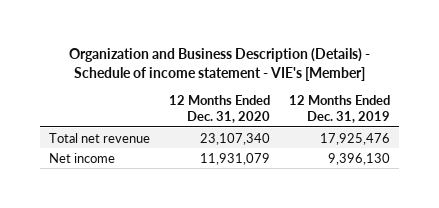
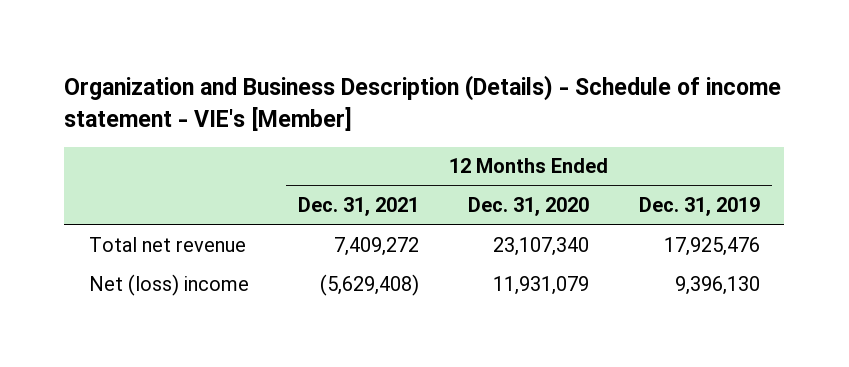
- | 12 Months Ended Dec. 31, 2020 | 12 Months Ended Dec. 31, 2019
+ | 12 Months Ended Dec. 31, 2021 | 12 Months Ended Dec. 31, 2020 | 12 Months Ended Dec. 31, 2019
- Net income | 11,931,079 | 9,396,130
+ Net (loss) income | (5,629,408) | 11,931,079 | 9,396,130

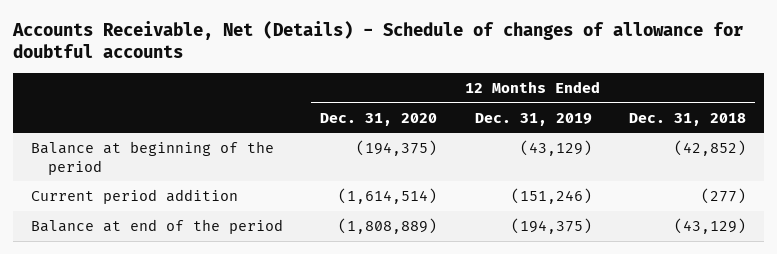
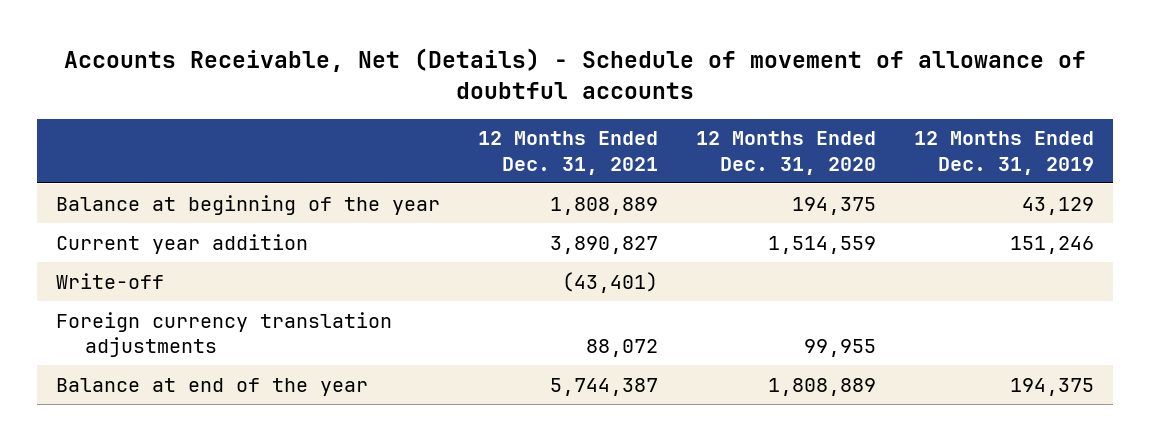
- Accounts Receivable, Net (Details) - Schedule of changes of allowance for doubtful accounts
+ Accounts Receivable, Net (Details) - Schedule of movement of allowance of doubtful accounts
- | 12 Months Ended Dec. 31, 2020 | 12 Months Ended Dec. 31, 2019 | 12 Months Ended Dec. 31, 2018
+ | 12 Months Ended Dec. 31, 2021 | 12 Months Ended Dec. 31, 2020 | 12 Months Ended Dec. 31, 2019
- Balance at beginning of the period | (194,375) | (43,129) | (42,852)
- Current period addition | (1,614,514) | (151,246) | (277)
- Balance at end of the period | (1,808,889) | (194,375) | (43,129)
+ Balance at beginning of the year | 1,808,889 | 194,375 | 43,129
+ Current year addition | 3,890,827 | 1,514,559 | 151,246
+ Write-off | (43,401) | |
+ Foreign currency translation adjustments | 88,072 | 99,955 |
+ Balance at end of the year | 5,744,387 | 1,808,889 | 194,375

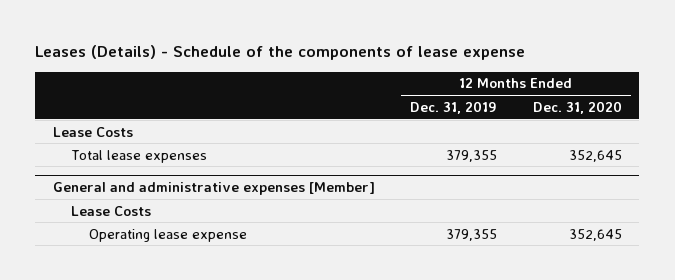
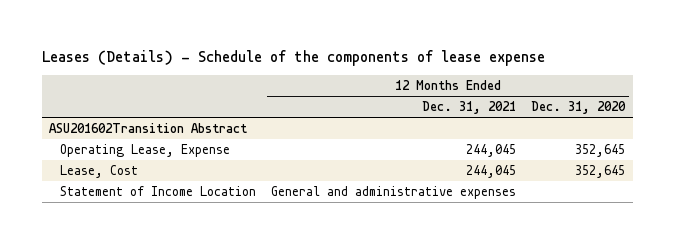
- | 12 Months Ended Dec. 31, 2019 | 12 Months Ended Dec. 31, 2020
+ | 12 Months Ended Dec. 31, 2021 | 12 Months Ended Dec. 31, 2020
- Lease Costs
- Total lease expenses | 379,355 | 352,645
- General and administrative expenses [Member]
- Lease Costs
- Operating lease expense | 379,355 | 352,645
+ ASU201602Transition Abstract
+ Operating Lease, Expense | 244,045 | 352,645
+ Lease, Cost | 244,045 | 352,645
+ Statement of Income Location | General and administrative expenses |

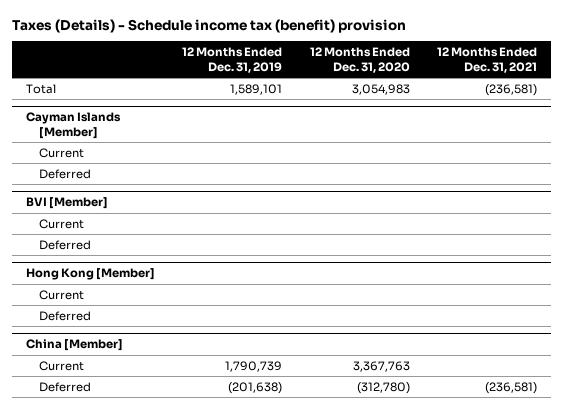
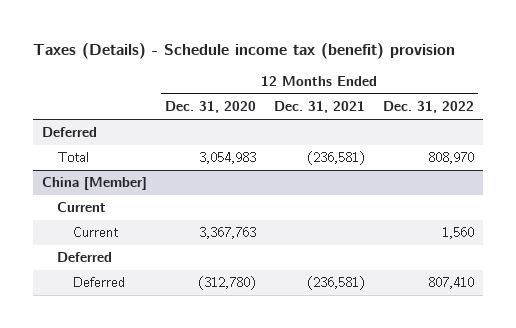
- | 12 Months Ended Dec. 31, 2019 | 12 Months Ended Dec. 31, 2020 | 12 Months Ended Dec. 31, 2021
+ | 12 Months Ended Dec. 31, 2020 | 12 Months Ended Dec. 31, 2021 | 12 Months Ended Dec. 31, 2022
- Cayman Islands [Member]
- Current
- BVI [Member]
- Current
- Deferred
- Hong Kong [Member]
- Current
- Deferred
moved down: Total | 3,054,983 | (236,581) | 808,970
@ China [Member]
+ Current
+ Deferred

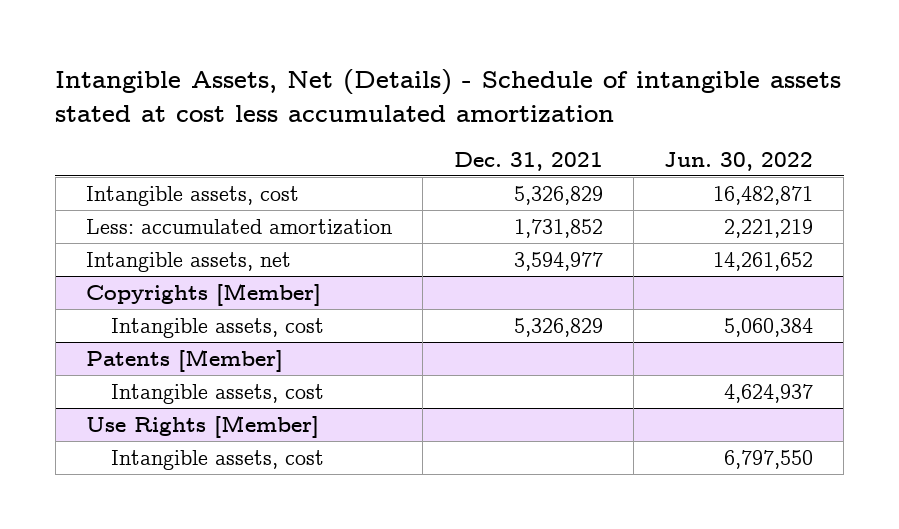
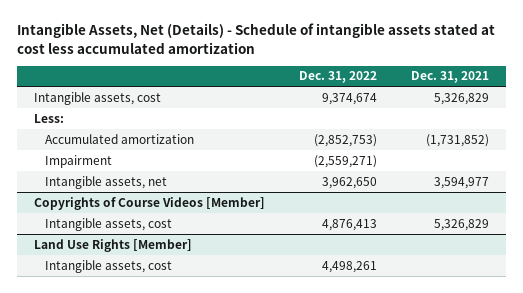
- | Dec. 31, 2021 | Jun. 30, 2022
+ | Dec. 31, 2022 | Dec. 31, 2021
- Less: accumulated amortization | 1,731,852 | 2,221,219
+ Less:
+ Accumulated amortization | (2,852,753) | (1,731,852)
+ Impairment | (2,559,271) |
- Copyrights [Member]
+ Copyrights of Course Videos [Member]
- Patents [Member]
- Intangible assets, cost | | 4,624,937
- Use Rights [Member]
+ Land Use Rights [Member]

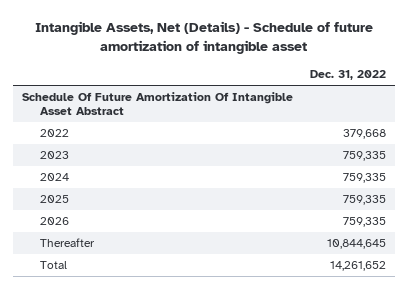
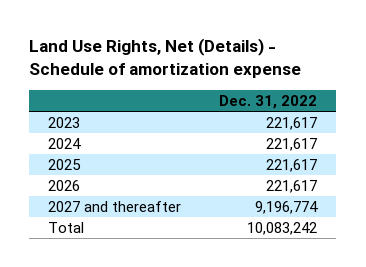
- Intangible Assets, Net (Details) - Schedule of future amortization of intangible asset
+ Land Use Rights, Net (Details) - Schedule of amortization expense
- Schedule Of Future Amortization Of Intangible Asset Abstract
- 2022 | 379,668
- 2023 | 759,335
- 2024 | 759,335
- 2025 | 759,335
- 2026 | 759,335
- Thereafter | 10,844,645
- Total | 14,261,652
+ 2023 | 221,617
+ 2024 | 221,617
+ 2025 | 221,617
+ 2026 | 221,617
+ 2027 and thereafter | 9,196,774
+ Total | 10,083,242

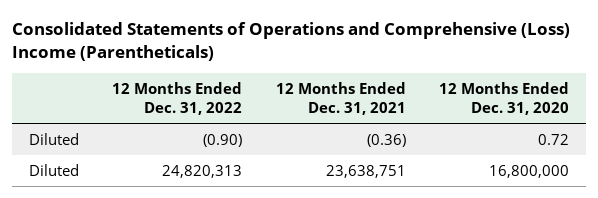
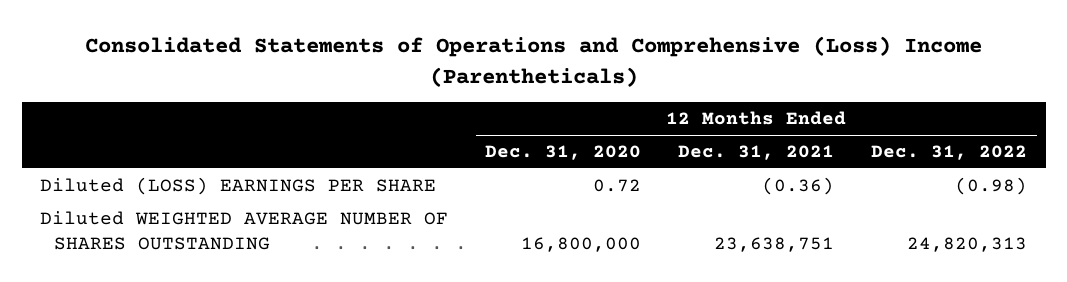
- | 12 Months Ended Dec. 31, 2022 | 12 Months Ended Dec. 31, 2021 | 12 Months Ended Dec. 31, 2020
+ | 12 Months Ended Dec. 31, 2020 | 12 Months Ended Dec. 31, 2021 | 12 Months Ended Dec. 31, 2022
- Diluted | (0.90) | (0.36) | 0.72
- Diluted | 24,820,313 | 23,638,751 | 16,800,000
+ Diluted (LOSS) EARNINGS PER SHARE | 0.72 | (0.36) | (0.98)
+ Diluted WEIGHTED AVERAGE NUMBER OF SHARES OUTSTANDING | 16,800,000 | 23,638,751 | 24,820,313

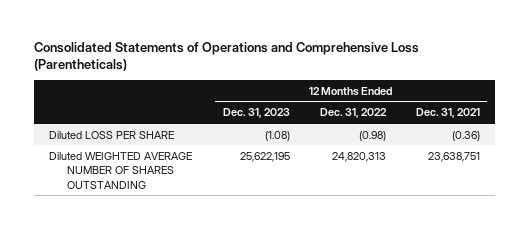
- Consolidated Statements of Operations and Comprehensive (Loss) Income (Parentheticals)
+ Consolidated Statements of Operations and Comprehensive Loss (Parentheticals)
- | 12 Months Ended Dec. 31, 2020 | 12 Months Ended Dec. 31, 2021 | 12 Months Ended Dec. 31, 2022
+ | 12 Months Ended Dec. 31, 2023 | 12 Months Ended Dec. 31, 2022 | 12 Months Ended Dec. 31, 2021
- Diluted (LOSS) EARNINGS PER SHARE | 0.72 | (0.36) | (0.98)
+ Diluted LOSS PER SHARE | (1.08) | (0.98) | (0.36)

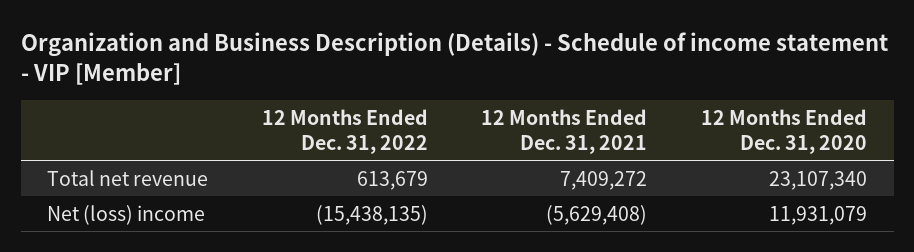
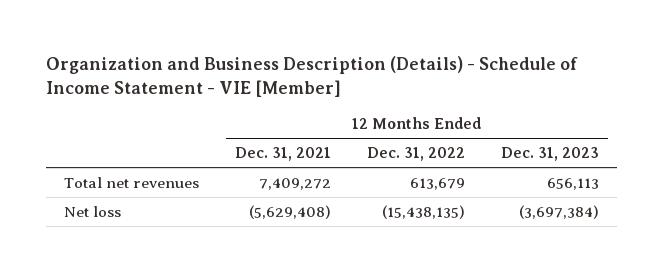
- Organization and Business Description (Details) - Schedule of income statement - VIP [Member]
+ Organization and Business Description (Details) - Schedule of Income Statement - VIE [Member]
- | 12 Months Ended Dec. 31, 2022 | 12 Months Ended Dec. 31, 2021 | 12 Months Ended Dec. 31, 2020
+ | 12 Months Ended Dec. 31, 2021 | 12 Months Ended Dec. 31, 2022 | 12 Months Ended Dec. 31, 2023
- Total net revenue | 613,679 | 7,409,272 | 23,107,340
- Net (loss) income | (15,438,135) | (5,629,408) | 11,931,079
+ Total net revenues | 7,409,272 | 613,679 | 656,113
+ Net loss | (5,629,408) | (15,438,135) | (3,697,384)

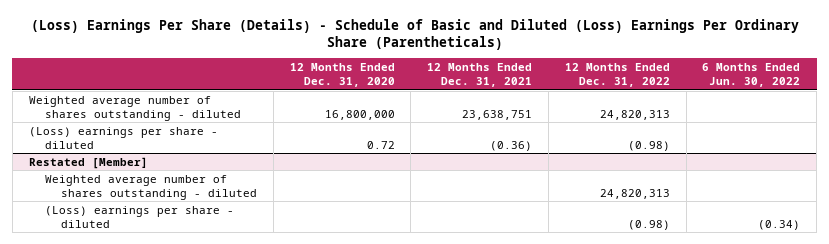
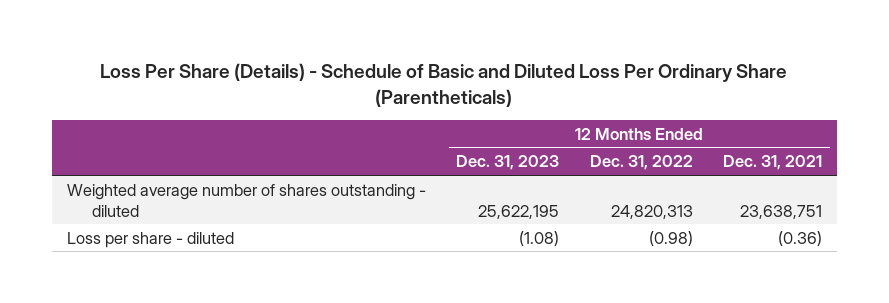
- (Loss) Earnings Per Share (Details) - Schedule of Basic and Diluted (Loss) Earnings Per Ordinary Share (Parentheticals)
+ Loss Per Share (Details) - Schedule of Basic and Diluted Loss Per Ordinary Share (Parentheticals)
- | 12 Months Ended Dec. 31, 2020 | 12 Months Ended Dec. 31, 2021 | 12 Months Ended Dec. 31, 2022 | 6 Months Ended Jun. 30, 2022
+ | 12 Months Ended Dec. 31, 2023 | 12 Months Ended Dec. 31, 2022 | 12 Months Ended Dec. 31, 2021
- (Loss) earnings per share - diluted | 0.72 | (0.36) | (0.98) |
- Restated [Member]
- Weighted average number of shares outstanding - diluted | | | 24,820,313 |
- (Loss) earnings per share - diluted | | | (0.98) | (0.34)
+ Loss per share - diluted | (1.08) | (0.98) | (0.36)

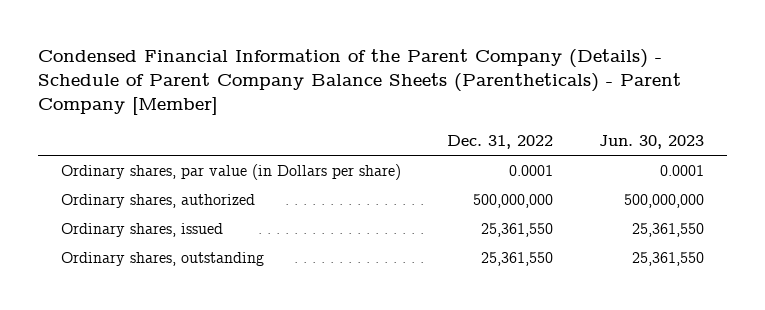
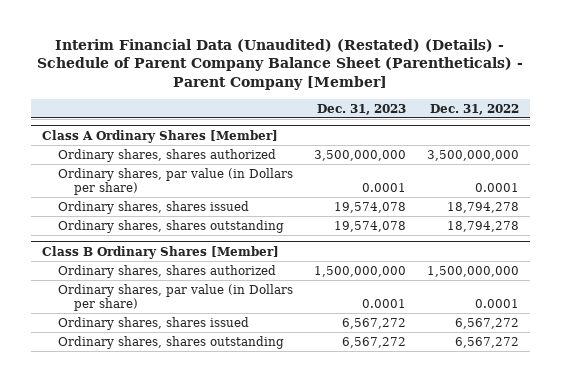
- Condensed Financial Information of the Parent Company (Details) - Schedule of Parent Company Balance Sheets (Parentheticals) - Parent Company [Member]
+ Interim Financial Data (Unaudited) (Restated) (Details) - Schedule of Parent Company Balance Sheet (Parentheticals) - Parent Company [Member]
- | Dec. 31, 2022 | Jun. 30, 2023
+ | Dec. 31, 2023 | Dec. 31, 2022
+ Class A Ordinary Shares [Member]
+ Ordinary shares, shares authorized | 3,500,000,000 | 3,500,000,000
- Ordinary shares, authorized | 500,000,000 | 500,000,000
- Ordinary shares, issued | 25,361,550 | 25,361,550
- Ordinary shares, outstanding | 25,361,550 | 25,361,550
+ Ordinary shares, shares issued | 19,574,078 | 18,794,278
+ Ordinary shares, shares outstanding | 19,574,078 | 18,794,278
+ Class B Ordinary Shares [Member]
+ Ordinary shares, shares authorized | 1,500,000,000 | 1,500,000,000
+ Ordinary shares, par value (in Dollars per share) | 0.0001 | 0.0001
+ Ordinary shares, shares issued | 6,567,272 | 6,567,272
+ Ordinary shares, shares outstanding | 6,567,272 | 6,567,272

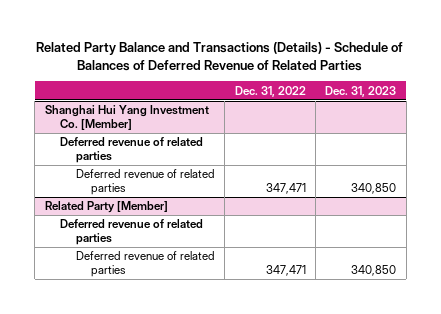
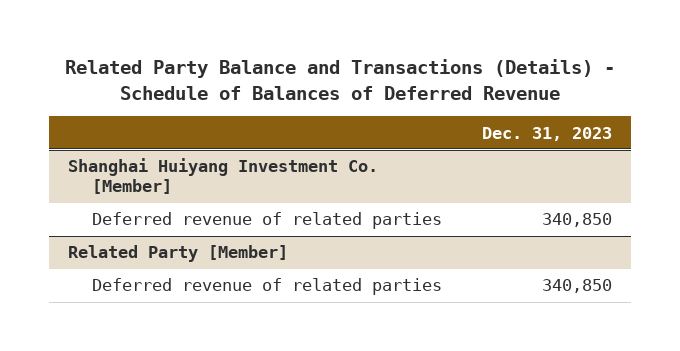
- Related Party Balance and Transactions (Details) - Schedule of Balances of Deferred Revenue of Related Parties
+ Related Party Balance and Transactions (Details) - Schedule of Balances of Deferred Revenue
- | Dec. 31, 2022 | Dec. 31, 2023
+ | Dec. 31, 2023
- Shanghai Hui Yang Investment Co. [Member]
- Deferred revenue of related parties
+ Shanghai Huiyang Investment Co. [Member]
@ Related Party [Member]
- Deferred revenue of related parties

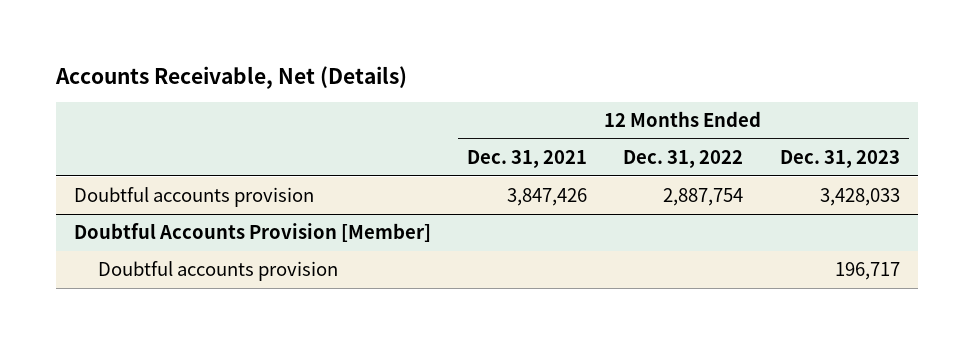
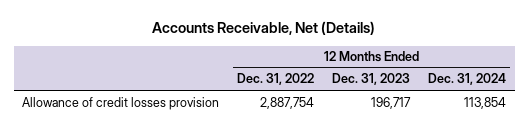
- | 12 Months Ended Dec. 31, 2021 | 12 Months Ended Dec. 31, 2022 | 12 Months Ended Dec. 31, 2023
+ | 12 Months Ended Dec. 31, 2022 | 12 Months Ended Dec. 31, 2023 | 12 Months Ended Dec. 31, 2024
- Doubtful accounts provision | 3,847,426 | 2,887,754 | 3,428,033
- Doubtful Accounts Provision [Member]
- Doubtful accounts provision | | | 196,717
+ Allowance of credit losses provision | 2,887,754 | 196,717 | 113,854

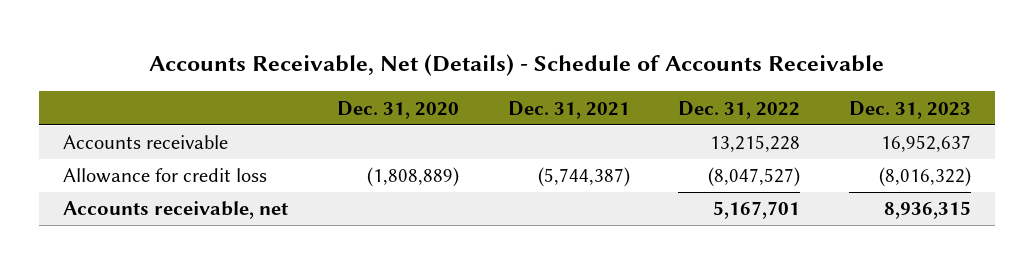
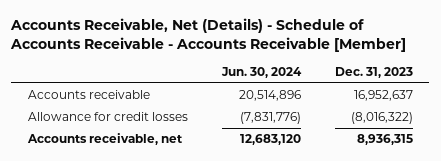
- Accounts Receivable, Net (Details) - Schedule of Accounts Receivable
+ Accounts Receivable, Net (Details) - Schedule of Accounts Receivable - Accounts Receivable [Member]
- | Dec. 31, 2020 | Dec. 31, 2021 | Dec. 31, 2022 | Dec. 31, 2023
+ | Jun. 30, 2024 | Dec. 31, 2023
- Allowance for credit loss | (1,808,889) | (5,744,387) | (8,047,527) | (8,016,322)
+ Allowance for credit losses | (7,831,776) | (8,016,322)

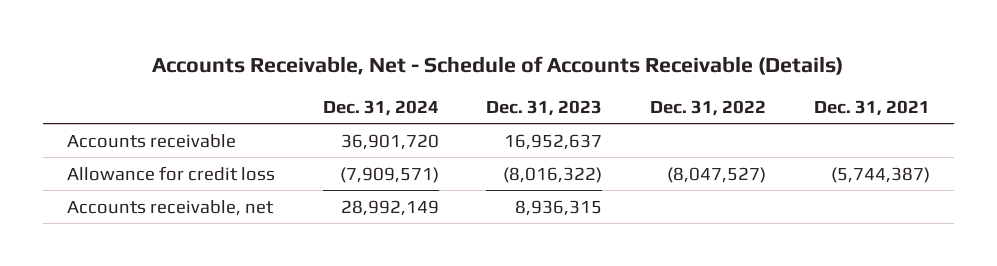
- Accounts Receivable, Net (Details) - Schedule of Accounts Receivable - Accounts Receivable [Member]
+ Accounts Receivable, Net - Schedule of Accounts Receivable (Details)
- | Jun. 30, 2024 | Dec. 31, 2023
+ | Dec. 31, 2024 | Dec. 31, 2023 | Dec. 31, 2022 | Dec. 31, 2021
- Allowance for credit losses | (7,831,776) | (8,016,322)
+ Allowance for credit loss | (7,909,571) | (8,016,322) | (8,047,527) | (5,744,387)

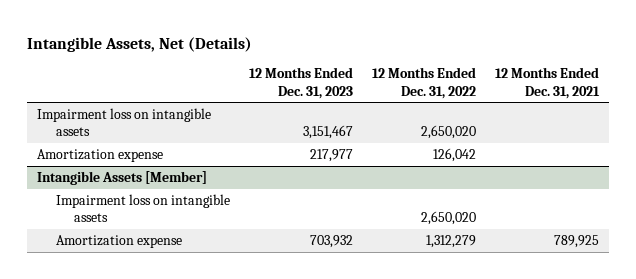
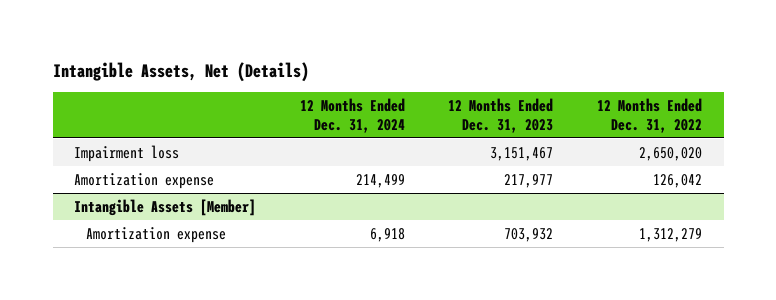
- | 12 Months Ended Dec. 31, 2023 | 12 Months Ended Dec. 31, 2022 | 12 Months Ended Dec. 31, 2021
+ | 12 Months Ended Dec. 31, 2024 | 12 Months Ended Dec. 31, 2023 | 12 Months Ended Dec. 31, 2022
- Impairment loss on intangible assets | 3,151,467 | 2,650,020 |
+ Impairment loss | | 3,151,467 | 2,650,020
@ Intangible Assets [Member]
- Impairment loss on intangible assets | | 2,650,020 |

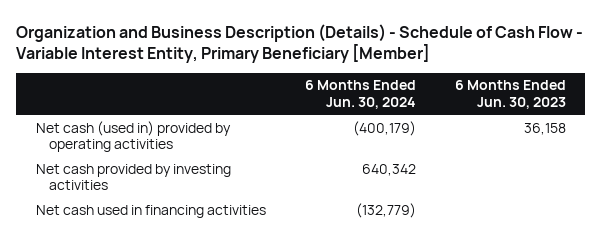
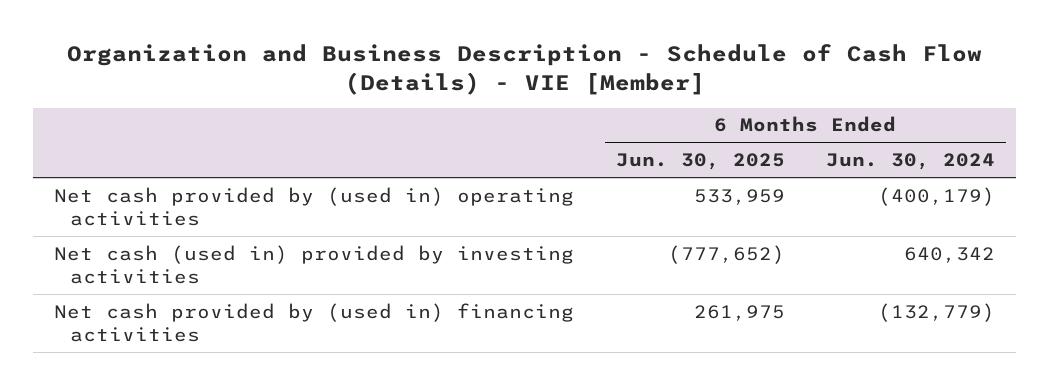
- Organization and Business Description (Details) - Schedule of Cash Flow - Variable Interest Entity, Primary Beneficiary [Member]
+ Organization and Business Description - Schedule of Cash Flow (Details) - VIE [Member]
- | 6 Months Ended Jun. 30, 2024 | 6 Months Ended Jun. 30, 2023
+ | 6 Months Ended Jun. 30, 2025 | 6 Months Ended Jun. 30, 2024
- Net cash (used in) provided by operating activities | (400,179) | 36,158
- Net cash provided by investing activities | 640,342 |
- Net cash used in financing activities | (132,779) |
+ Net cash provided by (used in) operating activities | 533,959 | (400,179)
+ Net cash (used in) provided by investing activities | (777,652) | 640,342
+ Net cash provided by (used in) financing activities | 261,975 | (132,779)

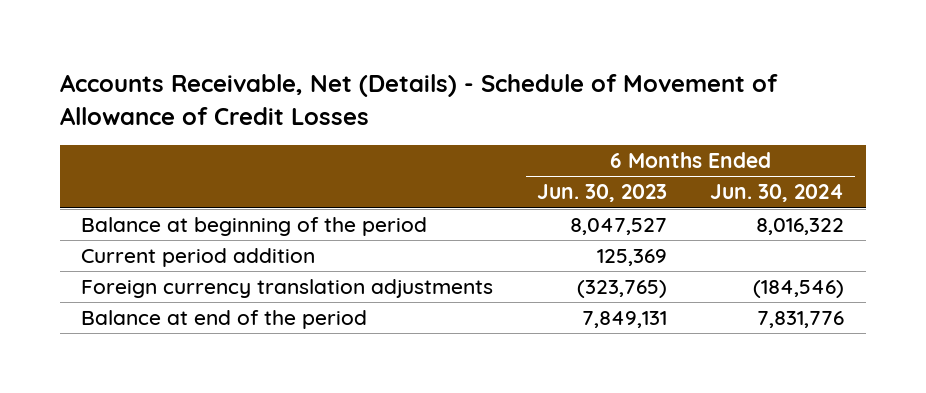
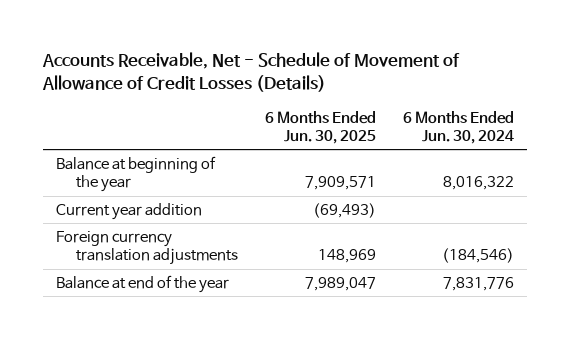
- Accounts Receivable, Net (Details) - Schedule of Movement of Allowance of Credit Losses
+ Accounts Receivable, Net - Schedule of Movement of Allowance of Credit Losses (Details)
- | 6 Months Ended Jun. 30, 2023 | 6 Months Ended Jun. 30, 2024
+ | 6 Months Ended Jun. 30, 2025 | 6 Months Ended Jun. 30, 2024
- Balance at beginning of the period | 8,047,527 | 8,016,322
- Current period addition | 125,369 |
+ Balance at beginning of the year | 7,909,571 | 8,016,322
+ Current year addition | (69,493) |
- Balance at end of the period | 7,849,131 | 7,831,776
+ Balance at end of the year | 7,989,047 | 7,831,776

